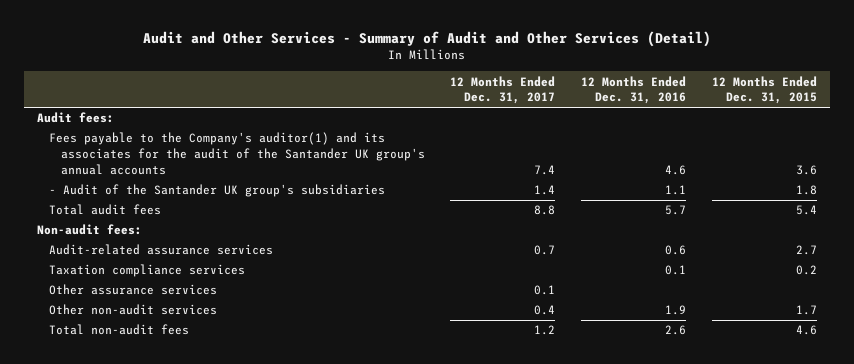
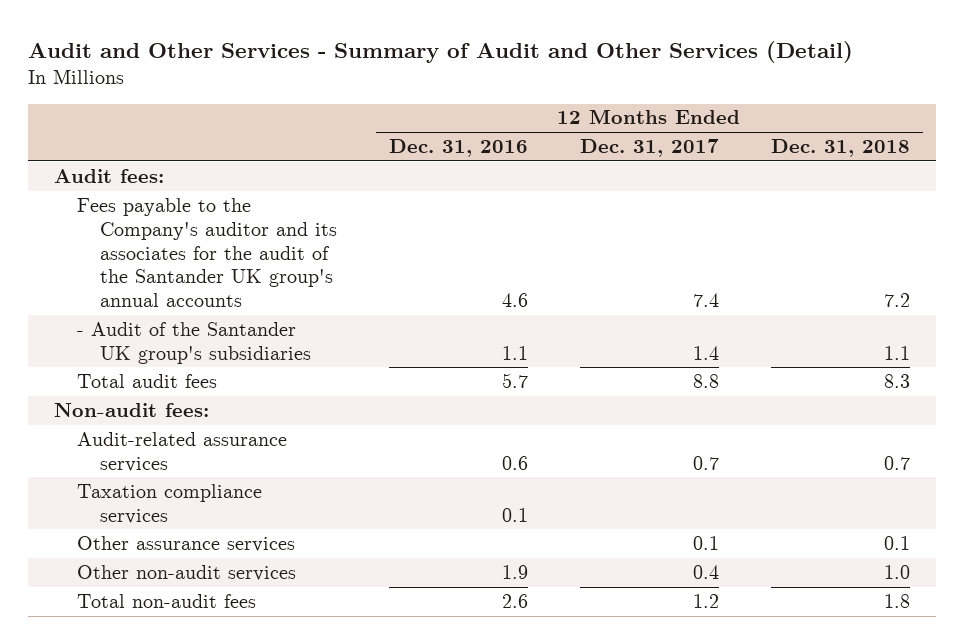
- | 12 Months Ended Dec. 31, 2017 | 12 Months Ended Dec. 31, 2016 | 12 Months Ended Dec. 31, 2015
+ | 12 Months Ended Dec. 31, 2016 | 12 Months Ended Dec. 31, 2017 | 12 Months Ended Dec. 31, 2018
- Fees payable to the Company's auditor(1) and its associates for the audit of the Santander UK group's annual accounts | 7.4 | 4.6 | 3.6
+ Fees payable to the Company's auditor and its associates for the audit of the Santander UK group's annual accounts | 4.6 | 7.4 | 7.2

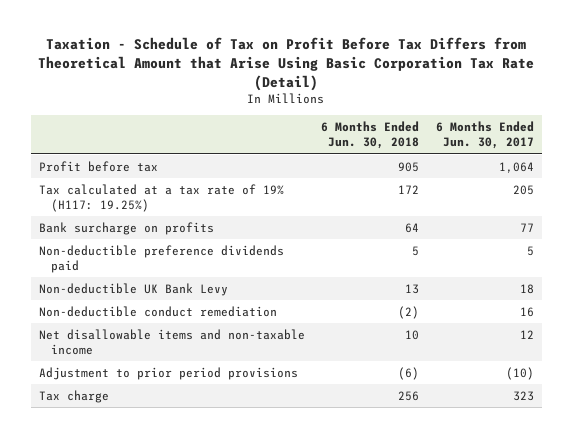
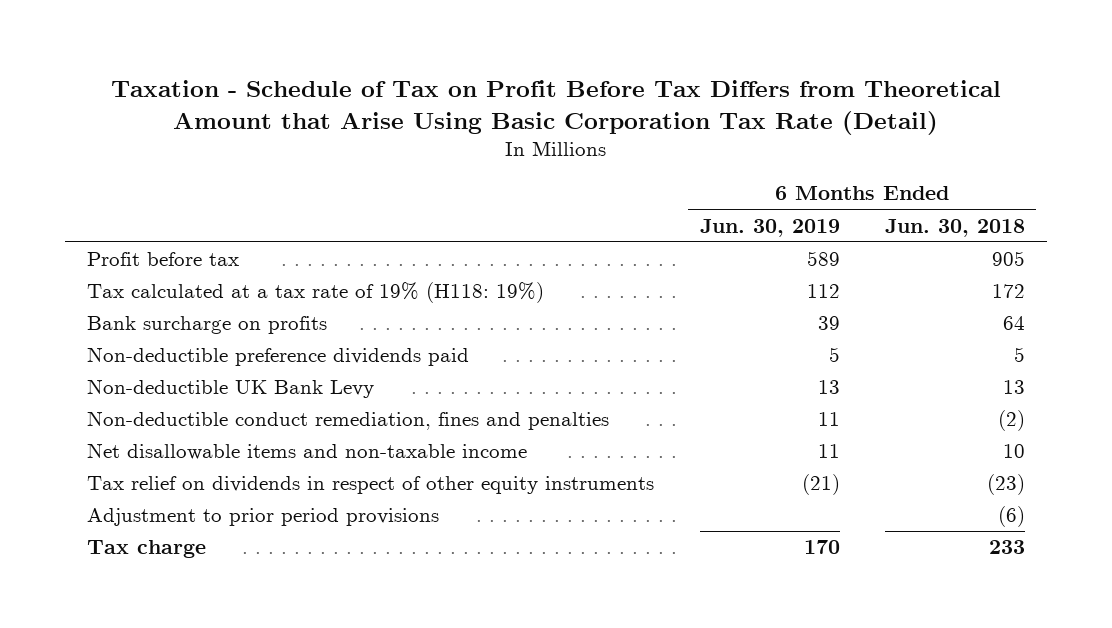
- | 6 Months Ended Jun. 30, 2018 | 6 Months Ended Jun. 30, 2017
+ | 6 Months Ended Jun. 30, 2019 | 6 Months Ended Jun. 30, 2018
- Tax calculated at a tax rate of 19% (H117: 19.25%) | 172 | 205
+ Tax calculated at a tax rate of 19% (H118: 19%) | 112 | 172
- Non-deductible conduct remediation | (2) | 16
+ Non-deductible conduct remediation, fines and penalties | 11 | (2)
+ Tax relief on dividends in respect of other equity instruments | (21) | (23)
- Tax charge | 256 | 323
+ Tax charge | 170 | 233

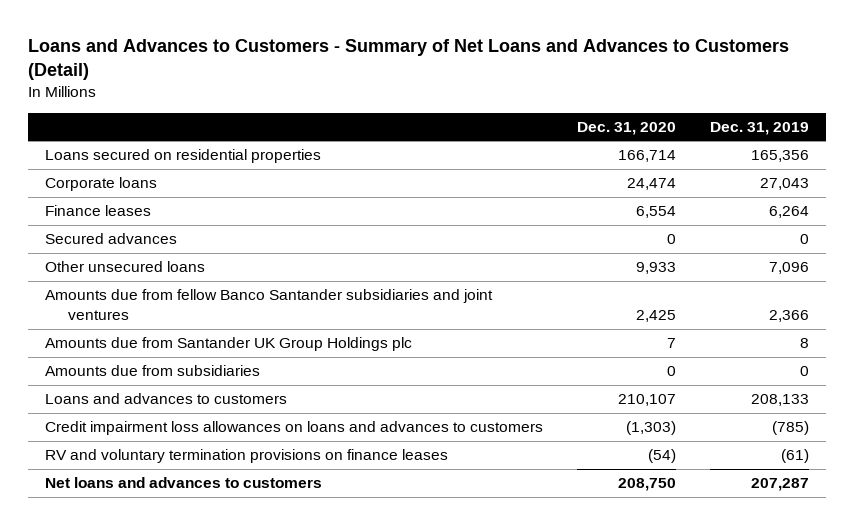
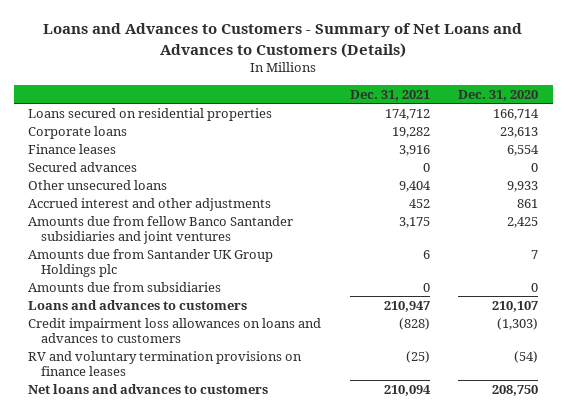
- Loans and Advances to Customers - Summary of Net Loans and Advances to Customers (Detail)
+ Loans and Advances to Customers - Summary of Net Loans and Advances to Customers (Details)
- | Dec. 31, 2020 | Dec. 31, 2019
+ | Dec. 31, 2021 | Dec. 31, 2020
- Corporate loans | 24,474 | 27,043
+ Corporate loans | 19,282 | 23,613
+ Accrued interest and other adjustments | 452 | 861

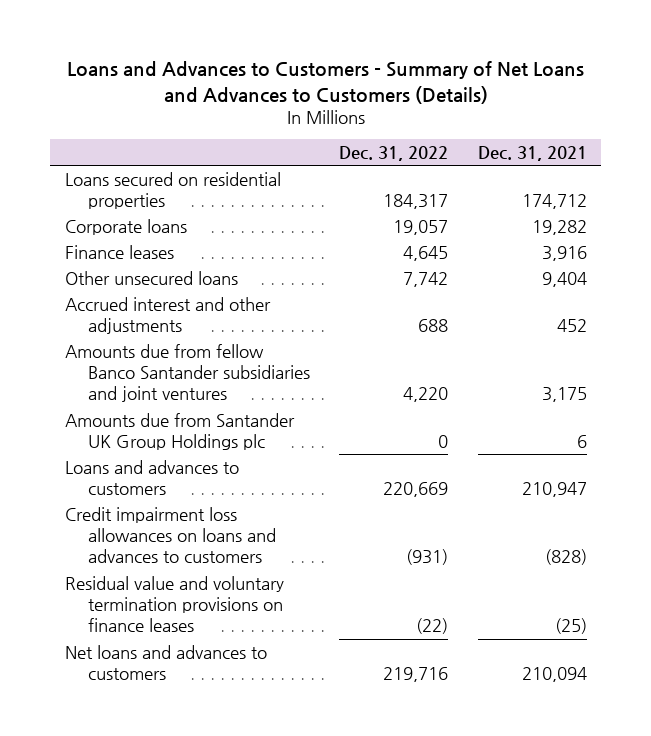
- | Dec. 31, 2021 | Dec. 31, 2020
+ | Dec. 31, 2022 | Dec. 31, 2021
- Secured advances | 0 | 0
- Amounts due from subsidiaries | 0 | 0
- RV and voluntary termination provisions on finance leases | (25) | (54)
+ Residual value and voluntary termination provisions on finance leases | (22) | (25)

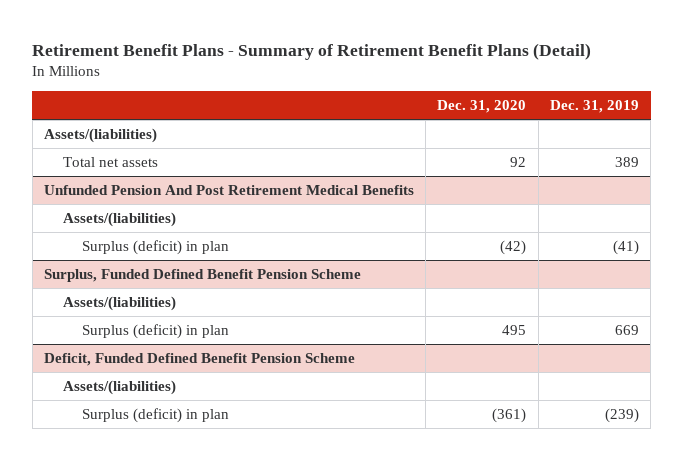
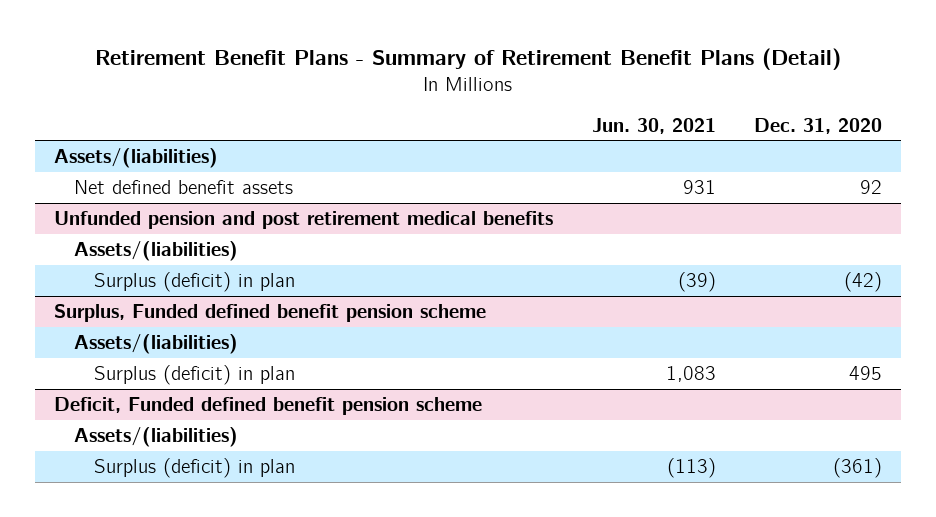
- | Dec. 31, 2020 | Dec. 31, 2019
+ | Jun. 30, 2021 | Dec. 31, 2020
- Total net assets | 92 | 389
- Unfunded Pension And Post Retirement Medical Benefits
+ Net defined benefit assets | 931 | 92
+ Unfunded pension and post retirement medical benefits
- Surplus, Funded Defined Benefit Pension Scheme
+ Surplus, Funded defined benefit pension scheme
- Deficit, Funded Defined Benefit Pension Scheme
+ Deficit, Funded defined benefit pension scheme

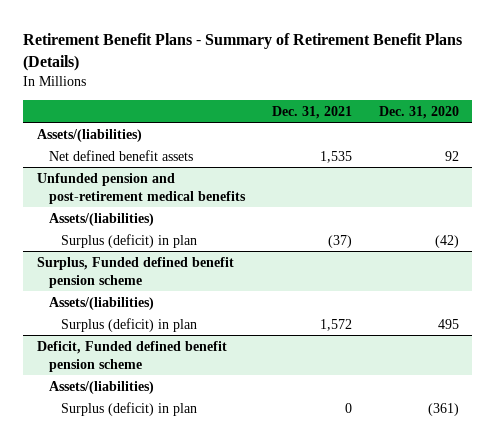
- Retirement Benefit Plans - Summary of Retirement Benefit Plans (Detail)
+ Retirement Benefit Plans - Summary of Retirement Benefit Plans (Details)
- | Jun. 30, 2021 | Dec. 31, 2020
+ | Dec. 31, 2021 | Dec. 31, 2020
- Unfunded pension and post retirement medical benefits
+ Unfunded pension and post-retirement medical benefits

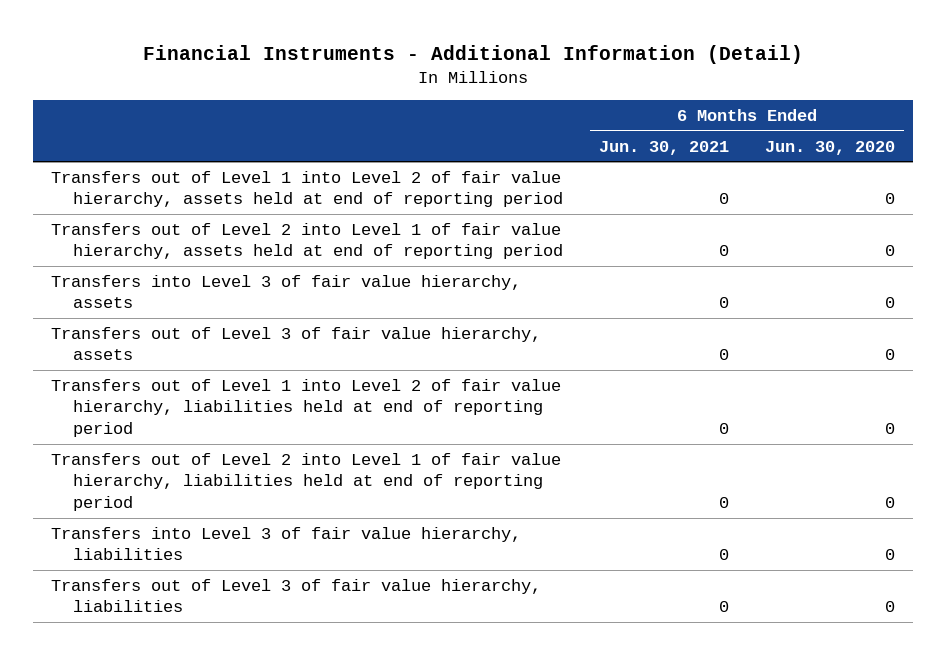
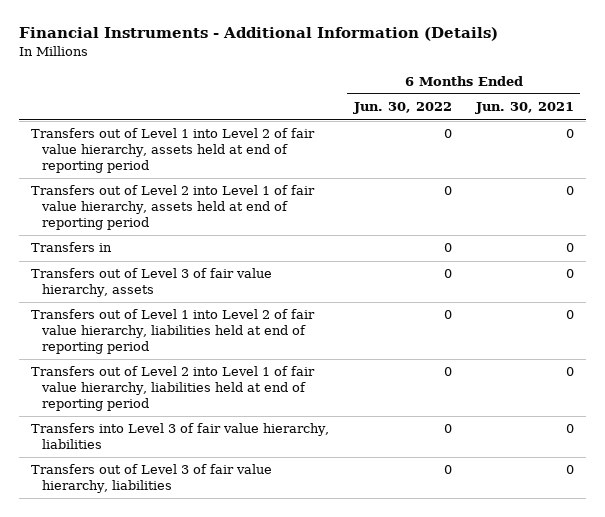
- Financial Instruments - Additional Information (Detail)
+ Financial Instruments - Additional Information (Details)
- | 6 Months Ended Jun. 30, 2021 | 6 Months Ended Jun. 30, 2020
+ | 6 Months Ended Jun. 30, 2022 | 6 Months Ended Jun. 30, 2021
- Transfers into Level 3 of fair value hierarchy, assets | 0 | 0
+ Transfers in | 0 | 0

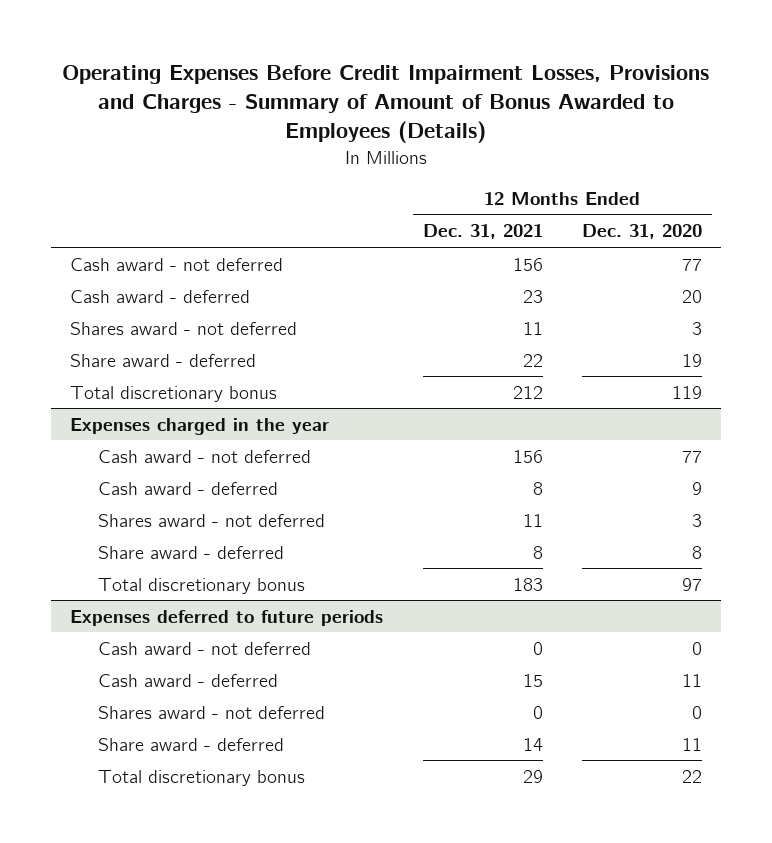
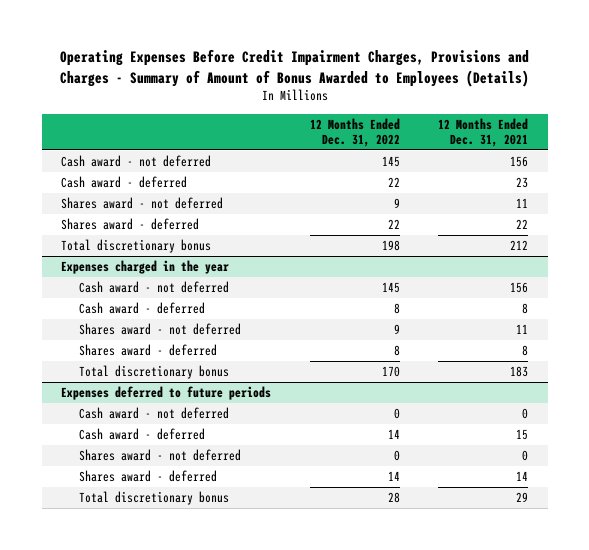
- Operating Expenses Before Credit Impairment Losses, Provisions and Charges - Summary of Amount of Bonus Awarded to Employees (Details)
+ Operating Expenses Before Credit Impairment Charges, Provisions and Charges - Summary of Amount of Bonus Awarded to Employees (Details)
- | 12 Months Ended Dec. 31, 2021 | 12 Months Ended Dec. 31, 2020
+ | 12 Months Ended Dec. 31, 2022 | 12 Months Ended Dec. 31, 2021
- Share award - deferred | 22 | 19
+ Shares award - deferred | 22 | 22
@ Expenses charged in the year
- Share award - deferred | 8 | 8
+ Shares award - deferred | 8 | 8
@ Expenses deferred to future periods
- Share award - deferred | 14 | 11
+ Shares award - deferred | 14 | 14

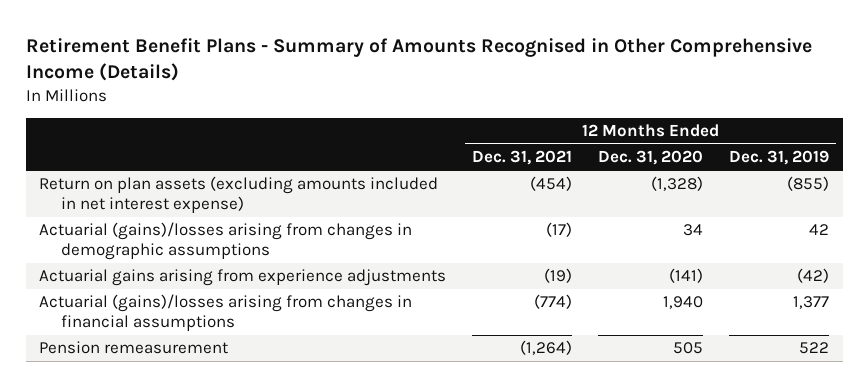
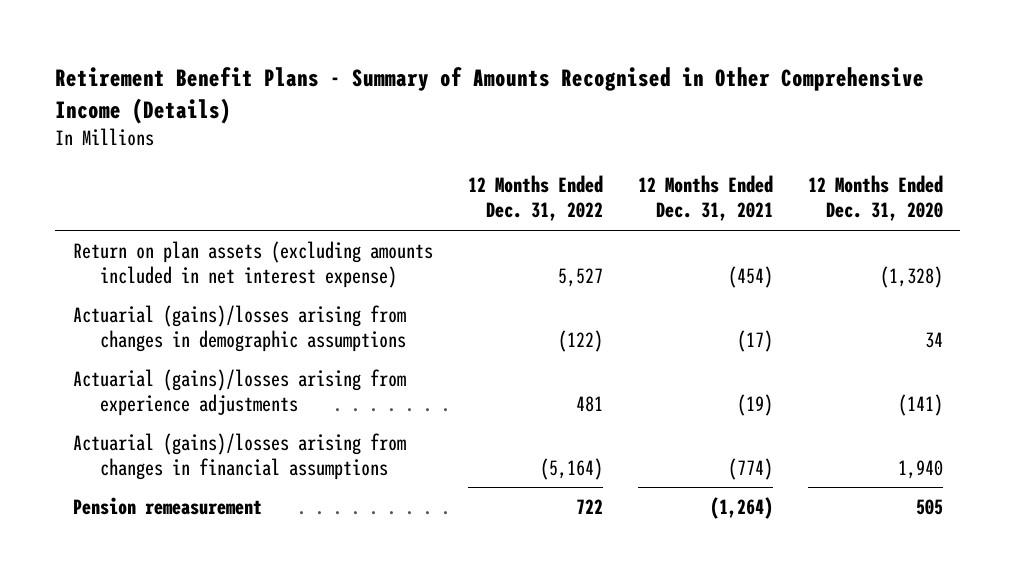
- | 12 Months Ended Dec. 31, 2021 | 12 Months Ended Dec. 31, 2020 | 12 Months Ended Dec. 31, 2019
+ | 12 Months Ended Dec. 31, 2022 | 12 Months Ended Dec. 31, 2021 | 12 Months Ended Dec. 31, 2020
- Actuarial gains arising from experience adjustments | (19) | (141) | (42)
+ Actuarial (gains)/losses arising from experience adjustments | 481 | (19) | (141)

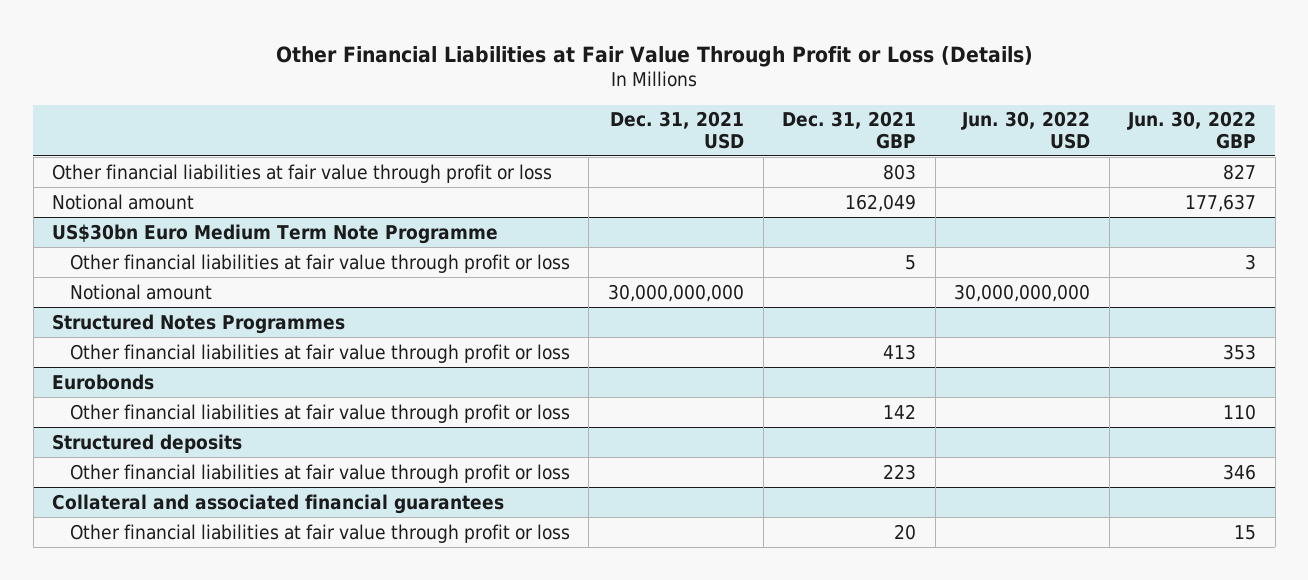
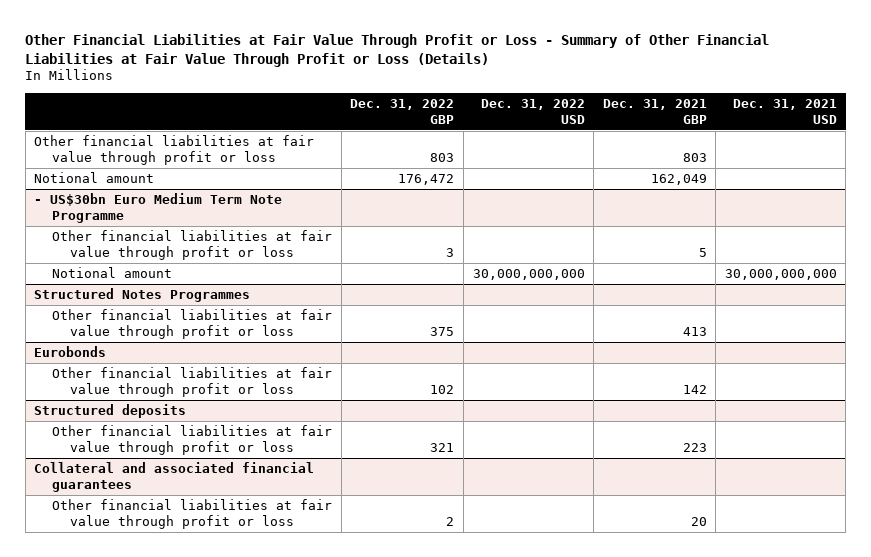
- Other Financial Liabilities at Fair Value Through Profit or Loss (Details)
+ Other Financial Liabilities at Fair Value Through Profit or Loss - Summary of Other Financial Liabilities at Fair Value Through Profit or Loss (Details)
- | Dec. 31, 2021 USD | Dec. 31, 2021 GBP | Jun. 30, 2022 USD | Jun. 30, 2022 GBP
+ | Dec. 31, 2022 GBP | Dec. 31, 2022 USD | Dec. 31, 2021 GBP | Dec. 31, 2021 USD
- US$30bn Euro Medium Term Note Programme
+ - US$30bn Euro Medium Term Note Programme

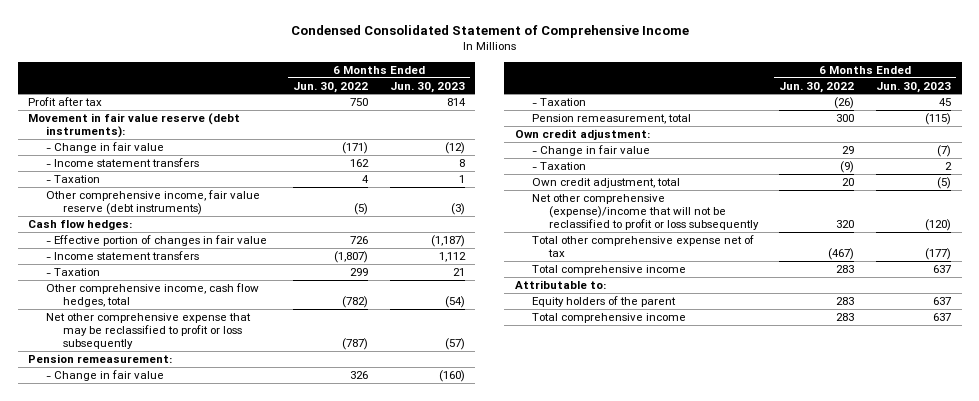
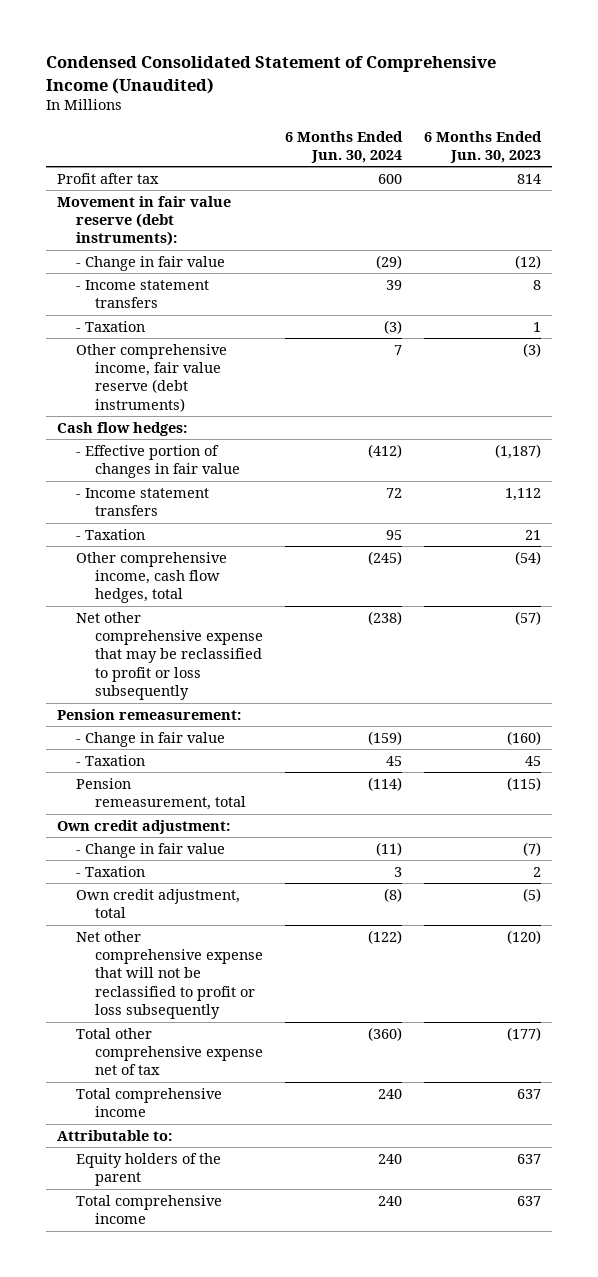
- Condensed Consolidated Statement of Comprehensive Income
+ Condensed Consolidated Statement of Comprehensive Income (Unaudited)
- | 6 Months Ended Jun. 30, 2022 | 6 Months Ended Jun. 30, 2023
+ | 6 Months Ended Jun. 30, 2024 | 6 Months Ended Jun. 30, 2023
- Net other comprehensive (expense)/income that will not be reclassified to profit or loss subsequently | 320 | (120)
+ Net other comprehensive expense that will not be reclassified to profit or loss subsequently | (122) | (120)

